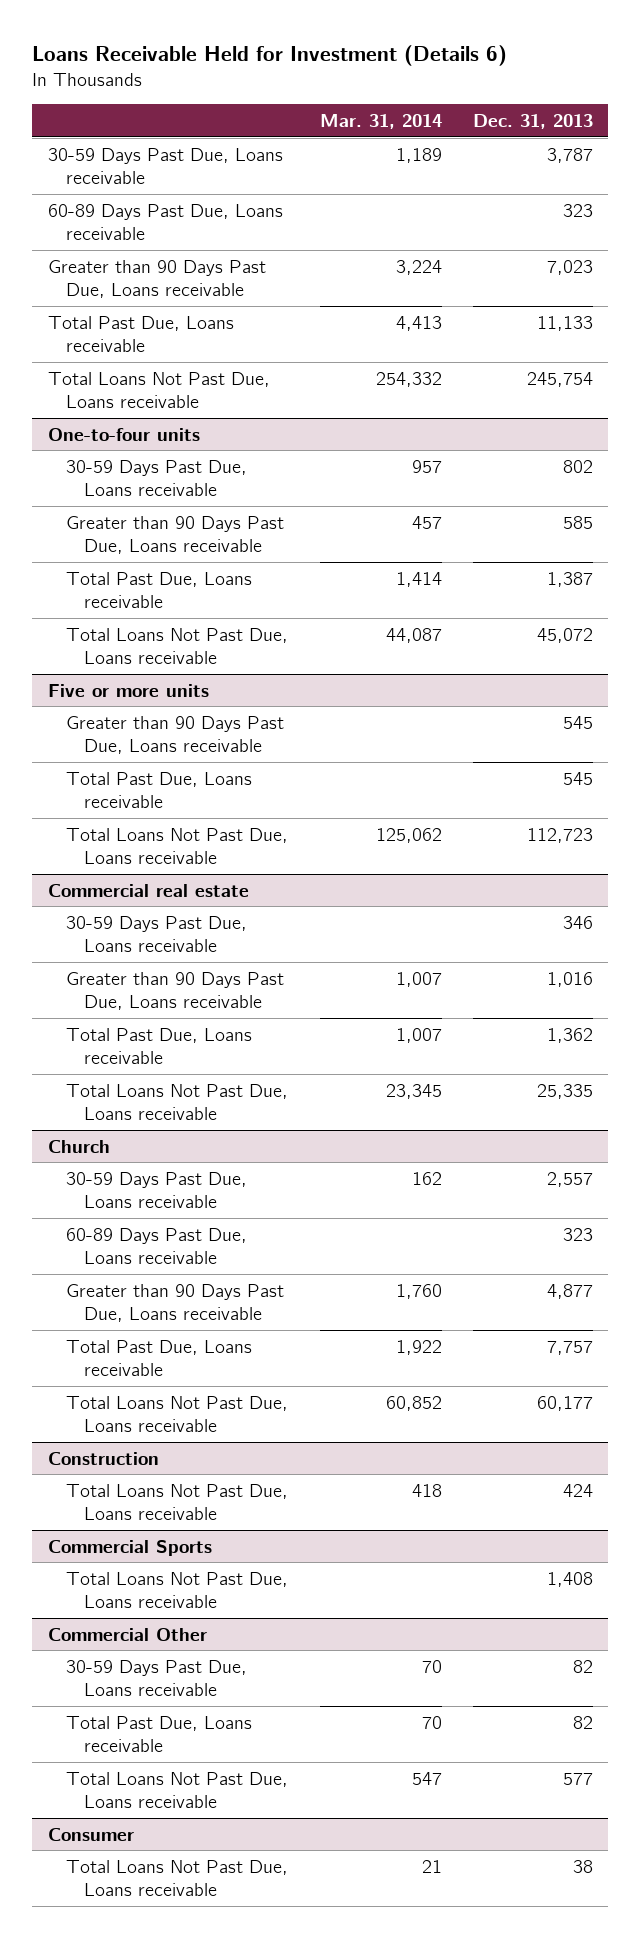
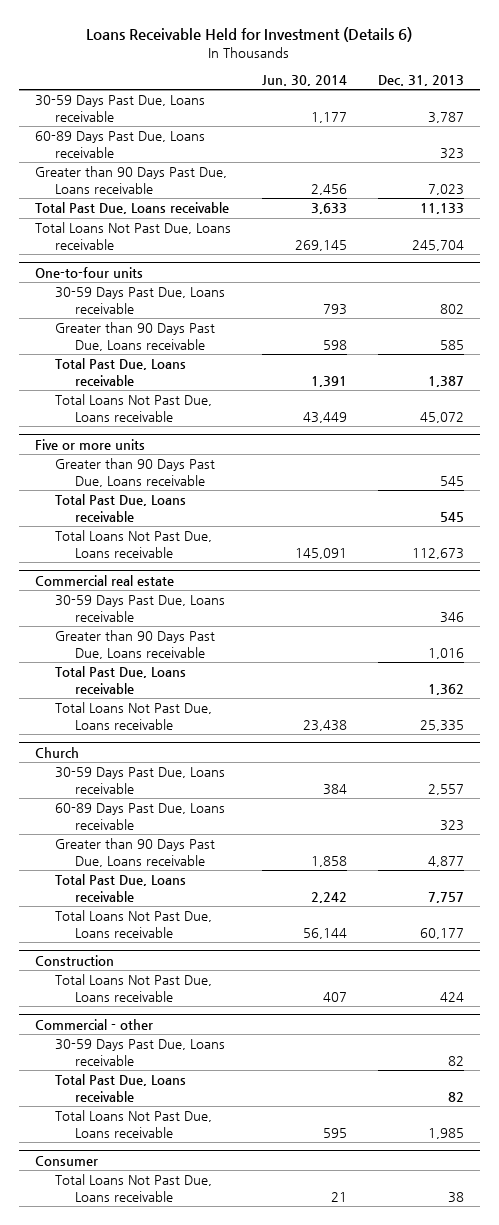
- | Mar. 31, 2014 | Dec. 31, 2013
+ | Jun. 30, 2014 | Dec. 31, 2013
- Total Loans Not Past Due, Loans receivable | 254,332 | 245,754
+ Total Loans Not Past Due, Loans receivable | 269,145 | 245,704
@ Five or more units
- Total Loans Not Past Due, Loans receivable | 125,062 | 112,723
+ Total Loans Not Past Due, Loans receivable | 145,091 | 112,673
- Commercial Sports
- Total Loans Not Past Due, Loans receivable | | 1,408
- Commercial Other
+ Commercial - other
- Total Loans Not Past Due, Loans receivable | 547 | 577
+ Total Loans Not Past Due, Loans receivable | 595 | 1,985

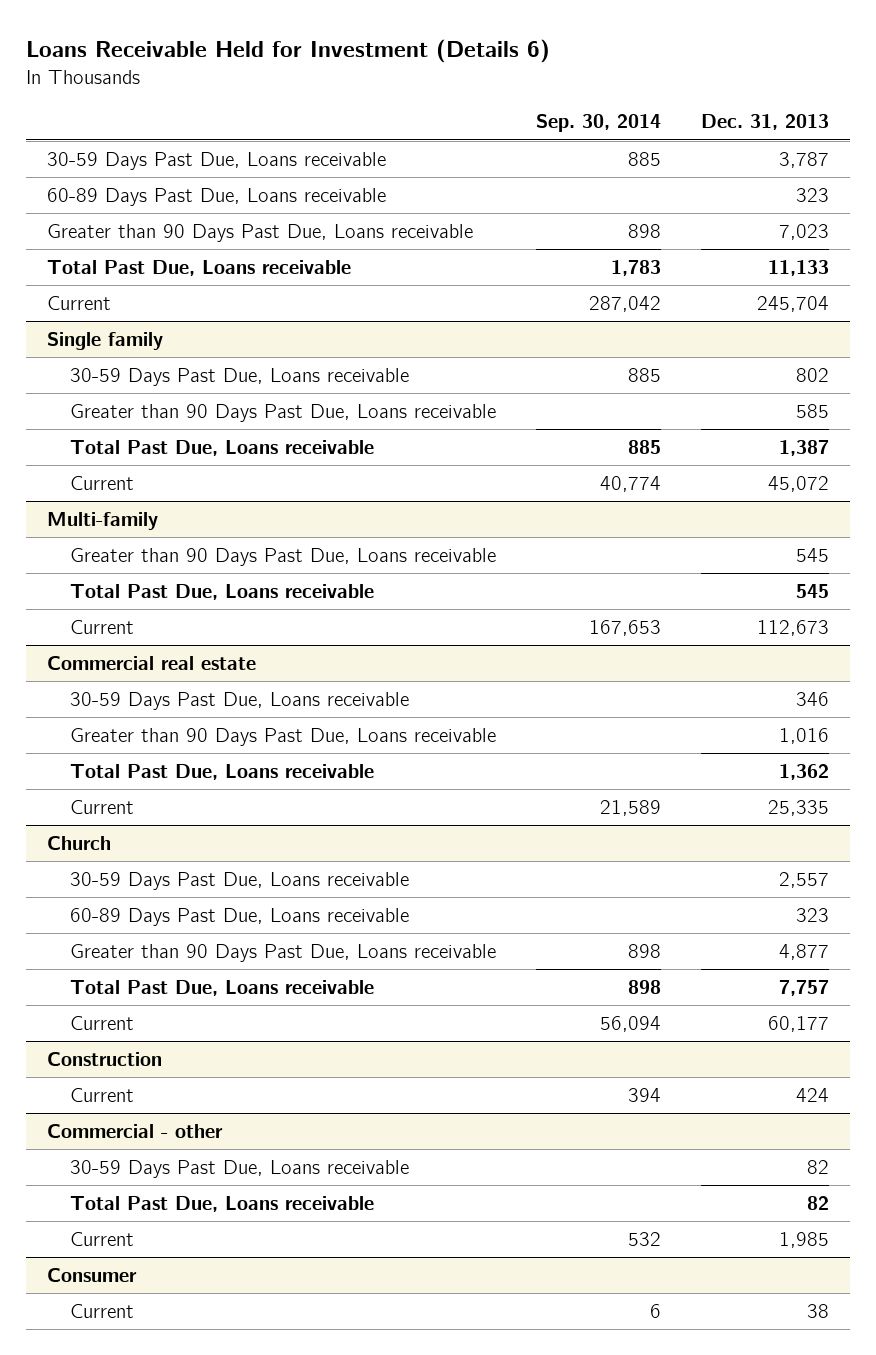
- | Jun. 30, 2014 | Dec. 31, 2013
+ | Sep. 30, 2014 | Dec. 31, 2013
- Total Loans Not Past Due, Loans receivable | 269,145 | 245,704
- One-to-four units
+ Current | 287,042 | 245,704
+ Single family
- Total Loans Not Past Due, Loans receivable | 43,449 | 45,072
- Five or more units
+ Current | 40,774 | 45,072
+ Multi-family
- Total Loans Not Past Due, Loans receivable | 145,091 | 112,673
+ Current | 167,653 | 112,673
@ Commercial real estate
- Total Loans Not Past Due, Loans receivable | 23,438 | 25,335
+ Current | 21,589 | 25,335
@ Church
- Total Loans Not Past Due, Loans receivable | 56,144 | 60,177
+ Current | 56,094 | 60,177
@ Construction
- Total Loans Not Past Due, Loans receivable | 407 | 424
+ Current | 394 | 424
@ Commercial - other
- Total Loans Not Past Due, Loans receivable | 595 | 1,985
+ Current | 532 | 1,985
@ Consumer
- Total Loans Not Past Due, Loans receivable | 21 | 38
+ Current | 6 | 38

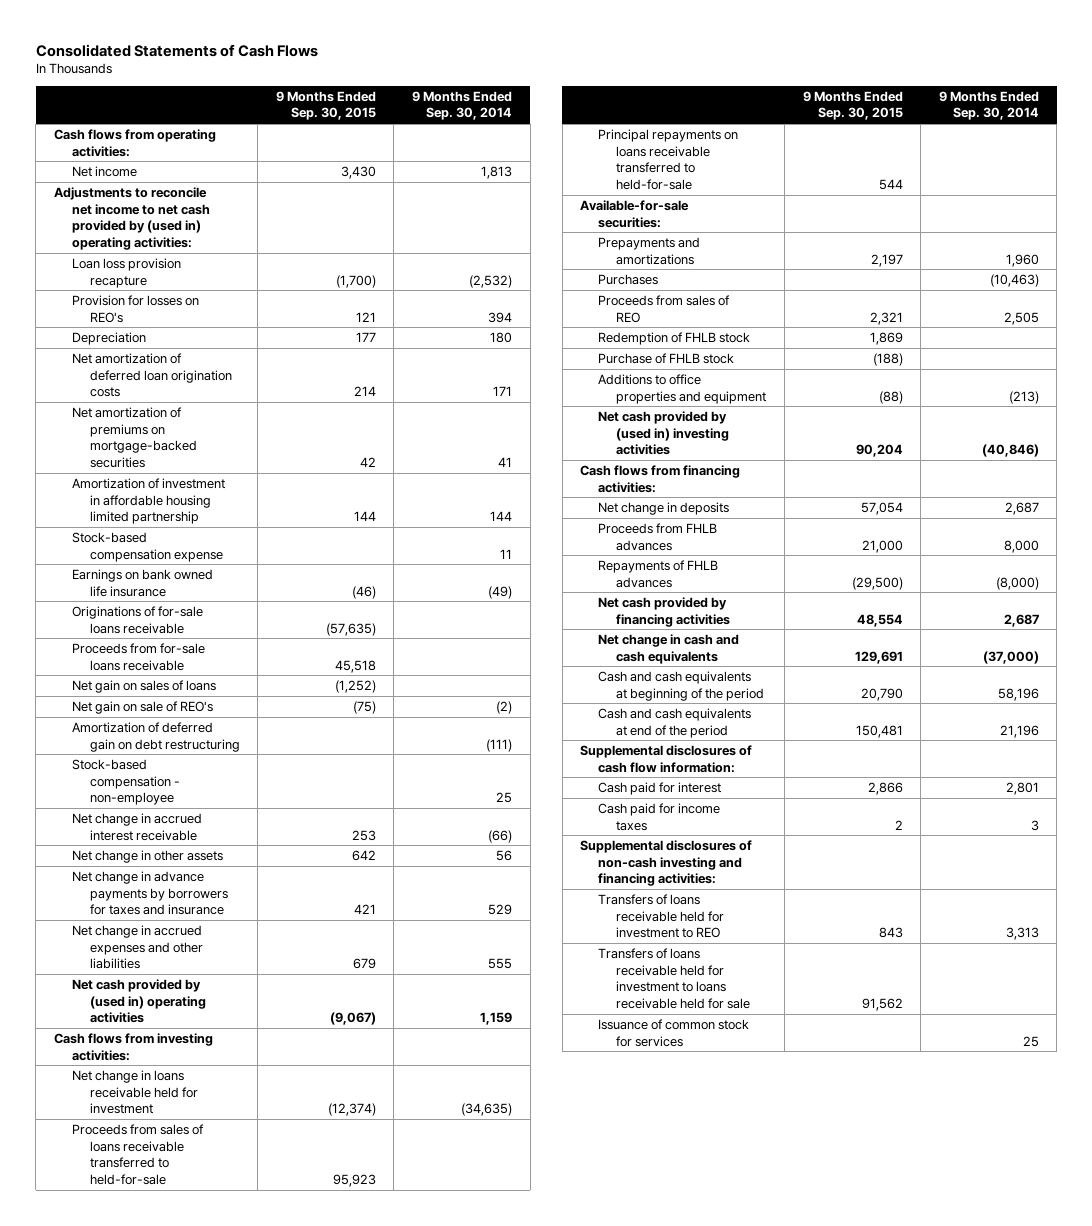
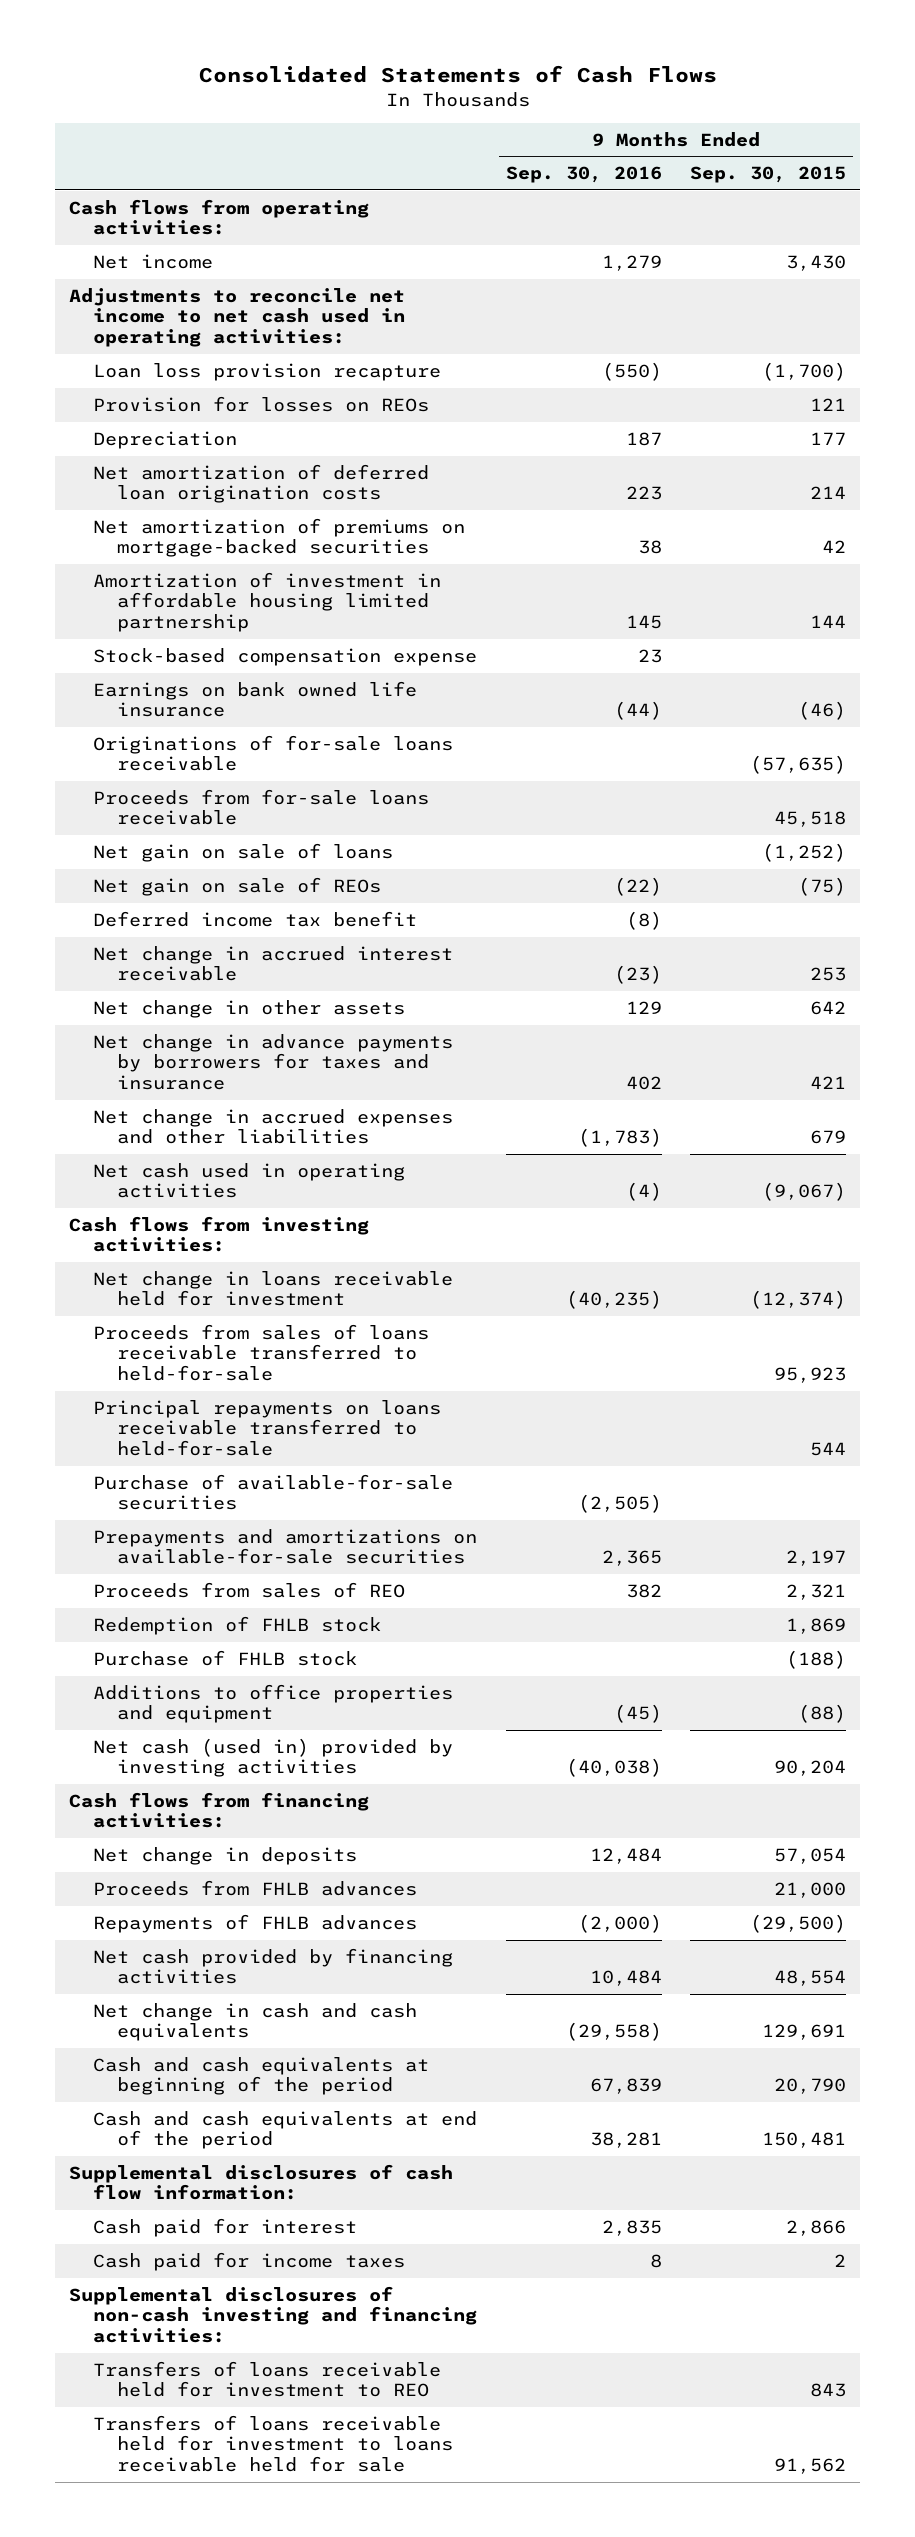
- | 9 Months Ended Sep. 30, 2015 | 9 Months Ended Sep. 30, 2014
+ | 9 Months Ended Sep. 30, 2016 | 9 Months Ended Sep. 30, 2015
- Adjustments to reconcile net income to net cash provided by (used in) operating activities:
+ Adjustments to reconcile net income to net cash used in operating activities:
- Provision for losses on REO's | 121 | 394
+ Provision for losses on REOs | | 121
- Net gain on sales of loans | (1,252) |
- Net gain on sale of REO's | (75) | (2)
- Amortization of deferred gain on debt restructuring | | (111)
- Stock-based compensation - non-employee | | 25
+ Net gain on sale of loans | | (1,252)
+ Net gain on sale of REOs | (22) | (75)
+ Deferred income tax benefit | (8) |
- Net cash provided by (used in) operating activities | (9,067) | 1,159
+ Net cash used in operating activities | (4) | (9,067)
- Available-for-sale securities:
- Prepayments and amortizations | 2,197 | 1,960
- Purchases | | (10,463)
+ Purchase of available-for-sale securities | (2,505) |
+ Prepayments and amortizations on available-for-sale securities | 2,365 | 2,197
- Net cash provided by (used in) investing activities | 90,204 | (40,846)
+ Net cash (used in) provided by investing activities | (40,038) | 90,204
- Issuance of common stock for services | | 25

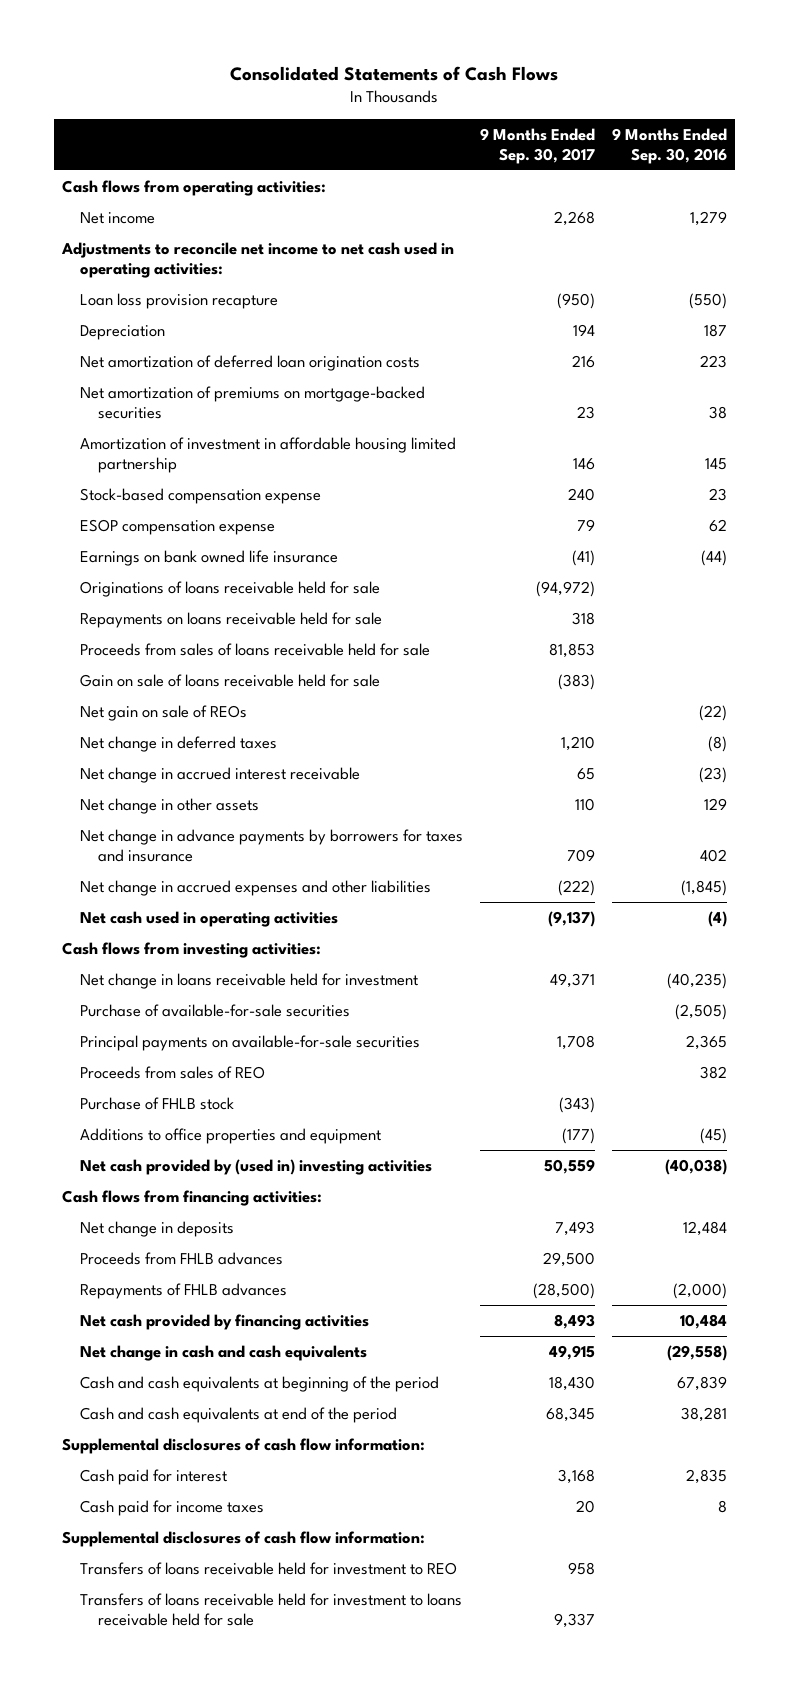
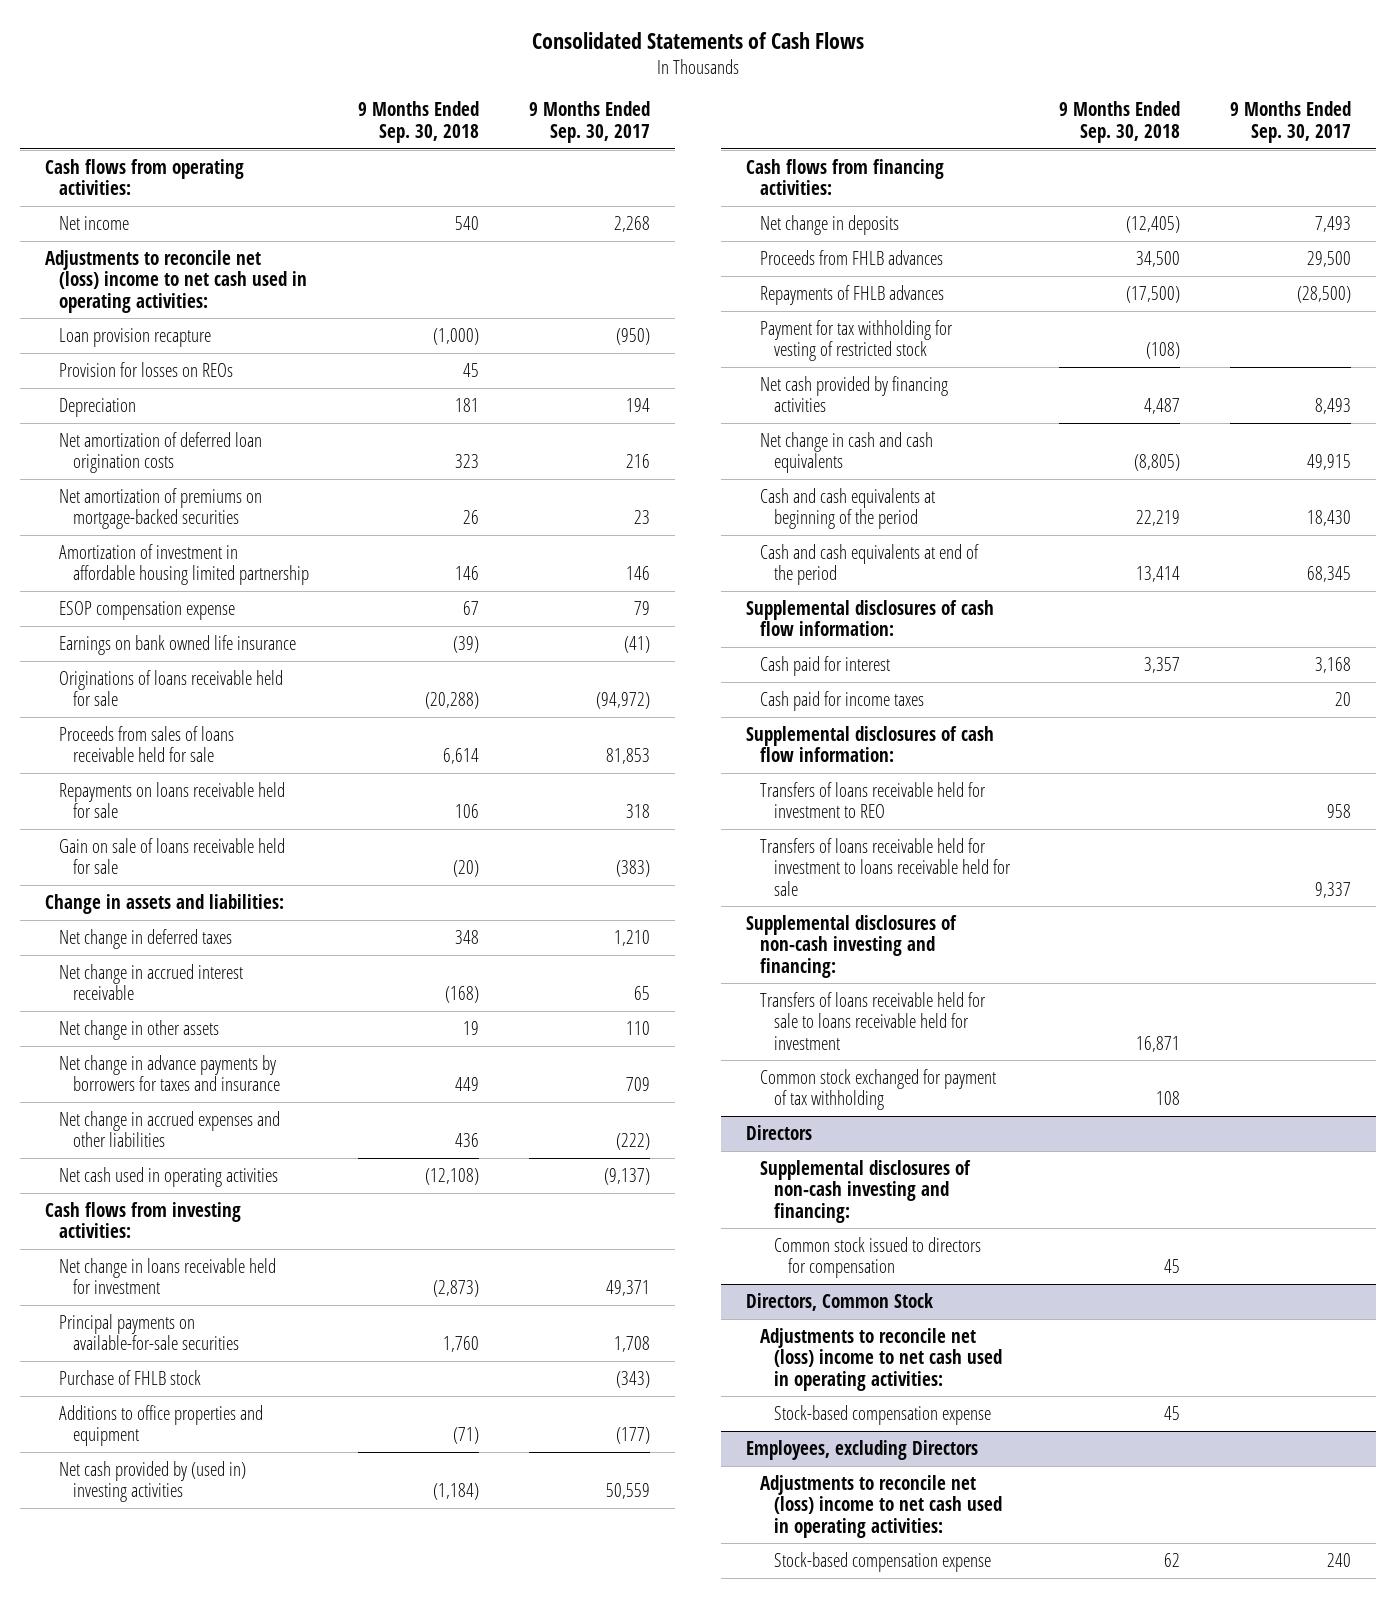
- | 9 Months Ended Sep. 30, 2017 | 9 Months Ended Sep. 30, 2016
+ | 9 Months Ended Sep. 30, 2018 | 9 Months Ended Sep. 30, 2017
- Adjustments to reconcile net income to net cash used in operating activities:
- Loan loss provision recapture | (950) | (550)
+ Adjustments to reconcile net (loss) income to net cash used in operating activities:
+ Loan provision recapture | (1,000) | (950)
+ Provision for losses on REOs | 45 |
- Stock-based compensation expense | 240 | 23
moved down: Repayments on loans receivable held for sale | 106 | 318
- Net gain on sale of REOs | | (22)
+ Change in assets and liabilities:
- Purchase of available-for-sale securities | | (2,505)
- Proceeds from sales of REO | | 382
+ Payment for tax withholding for vesting of restricted stock | (108) |
+ Supplemental disclosures of non-cash investing and financing:
+ Transfers of loans receivable held for sale to loans receivable held for investment | 16,871 |
+ Common stock exchanged for payment of tax withholding | 108 |
+ Directors
+ Supplemental disclosures of non-cash investing and financing:
+ Common stock issued to directors for compensation | 45 |
+ Directors, Common Stock
+ Adjustments to reconcile net (loss) income to net cash used in operating activities:
+ Stock-based compensation expense | 45 |
+ Employees, excluding Directors
+ Adjustments to reconcile net (loss) income to net cash used in operating activities:
+ Stock-based compensation expense | 62 | 240

